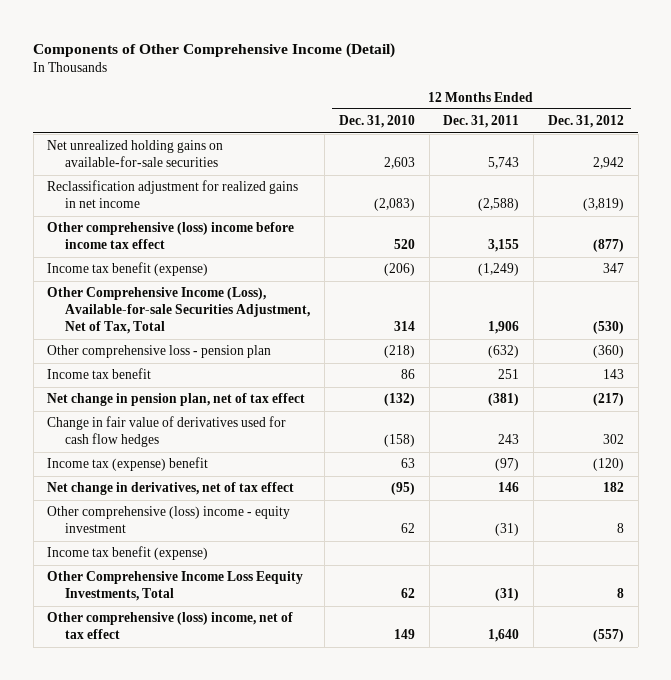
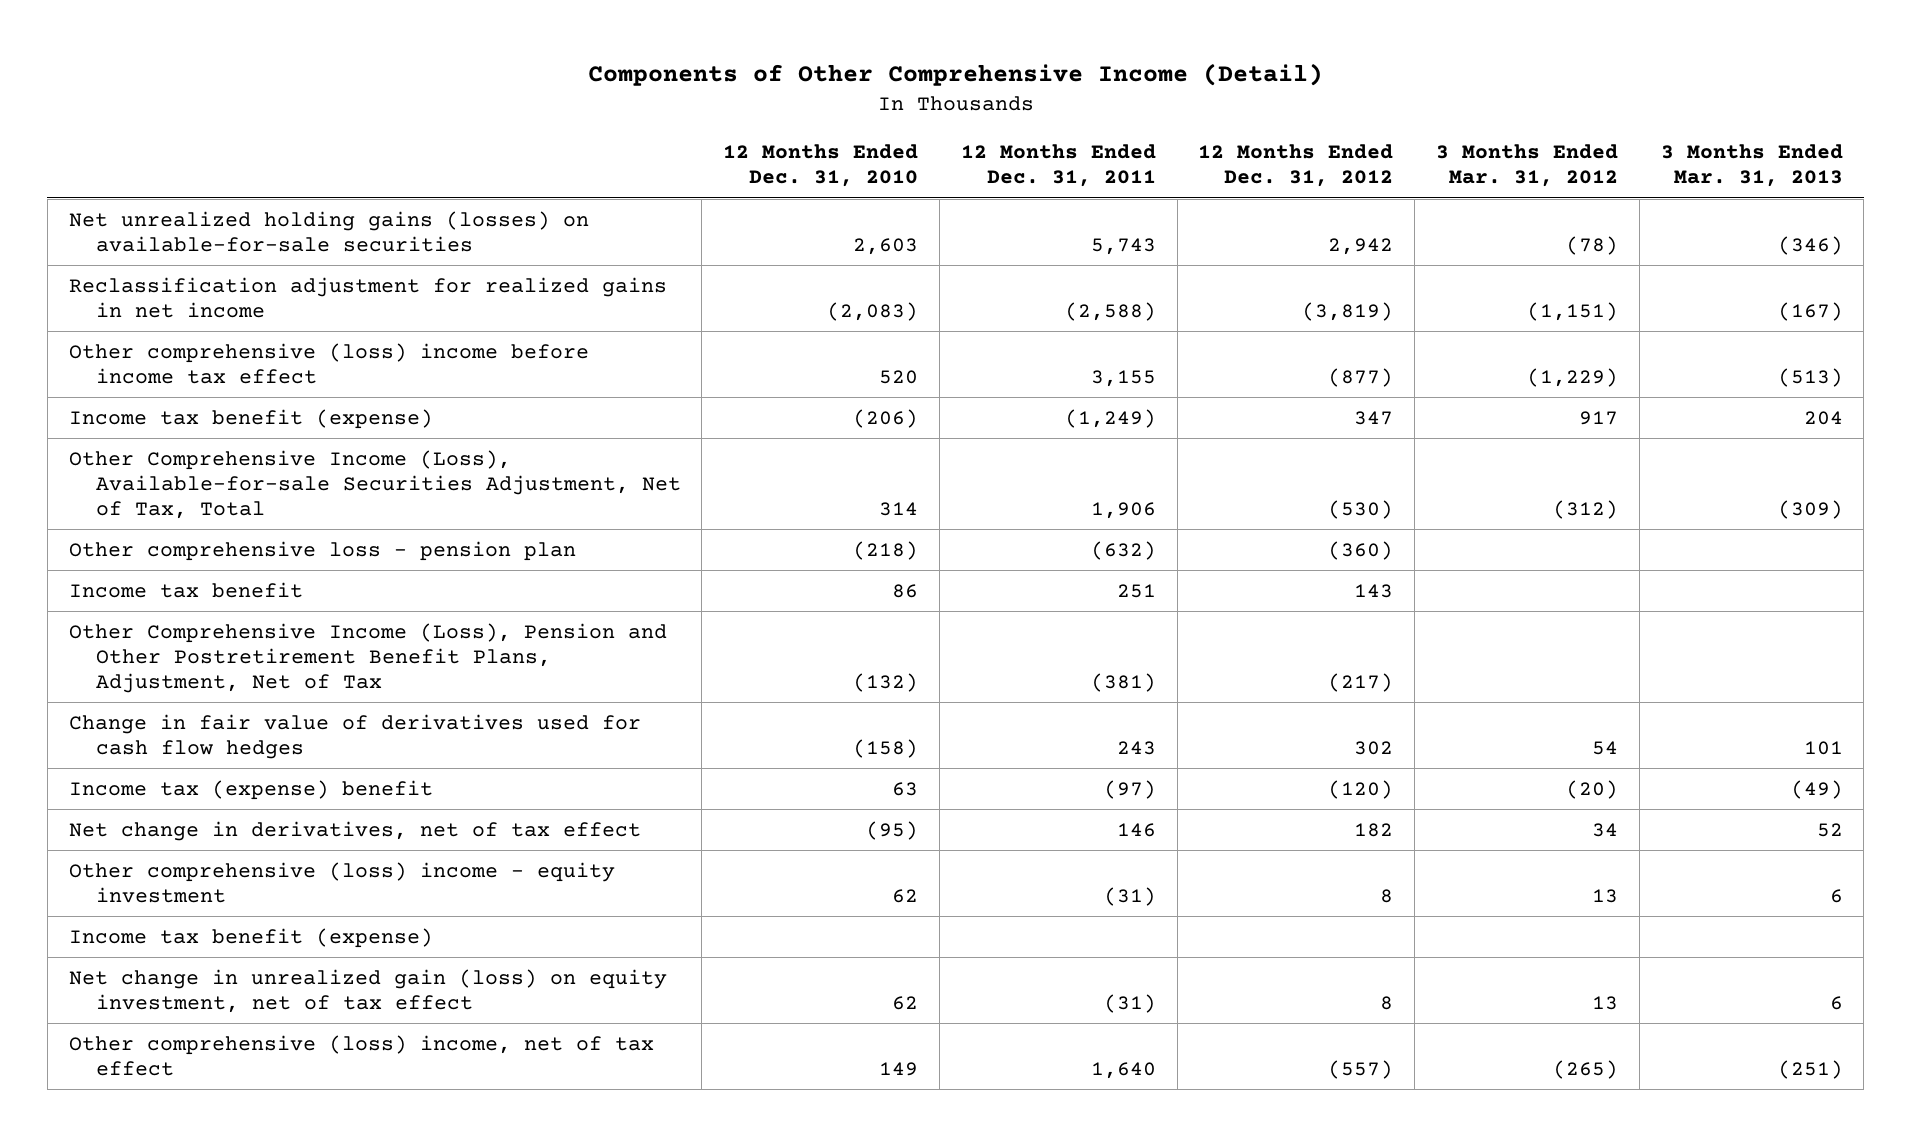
- | 12 Months Ended Dec. 31, 2010 | 12 Months Ended Dec. 31, 2011 | 12 Months Ended Dec. 31, 2012
+ | 12 Months Ended Dec. 31, 2010 | 12 Months Ended Dec. 31, 2011 | 12 Months Ended Dec. 31, 2012 | 3 Months Ended Mar. 31, 2012 | 3 Months Ended Mar. 31, 2013
- Net unrealized holding gains on available-for-sale securities | 2,603 | 5,743 | 2,942
+ Net unrealized holding gains (losses) on available-for-sale securities | 2,603 | 5,743 | 2,942 | (78) | (346)
- Net change in pension plan, net of tax effect | (132) | (381) | (217)
+ Other Comprehensive Income (Loss), Pension and Other Postretirement Benefit Plans, Adjustment, Net of Tax | (132) | (381) | (217) | |
- Other Comprehensive Income Loss Eequity Investments, Total | 62 | (31) | 8
+ Net change in unrealized gain (loss) on equity investment, net of tax effect | 62 | (31) | 8 | 13 | 6

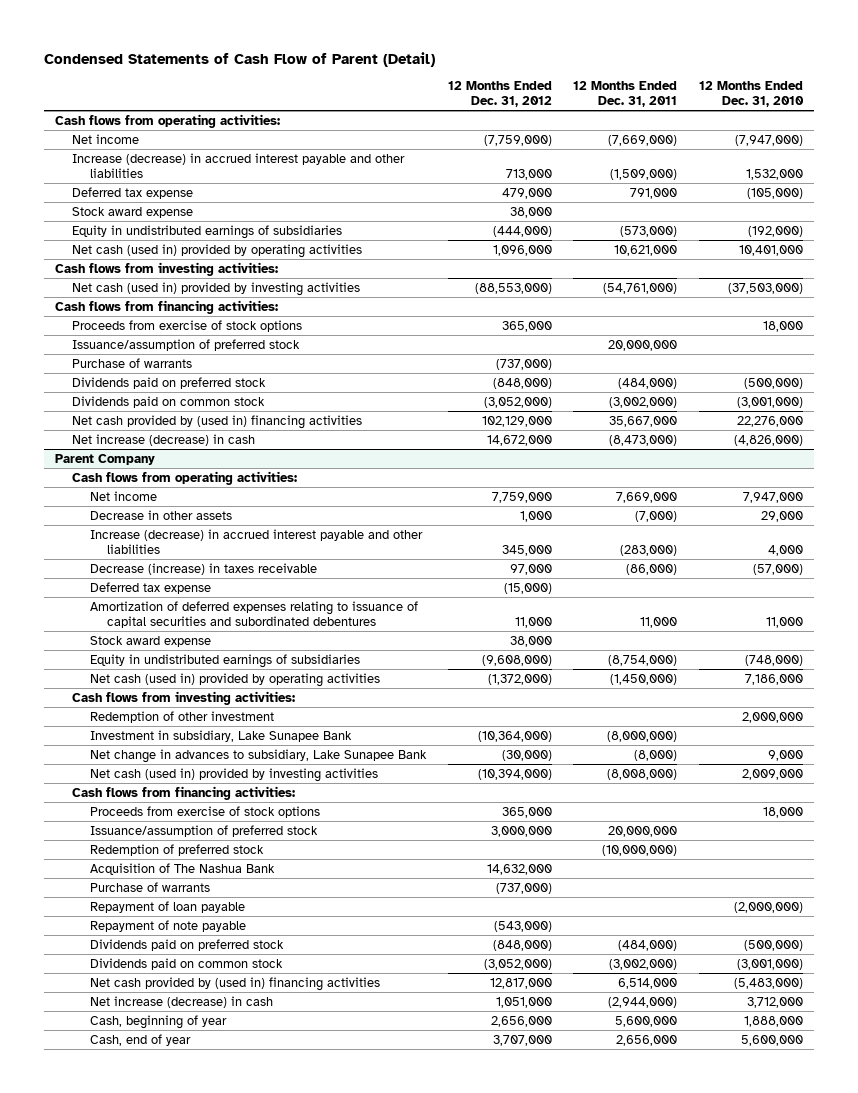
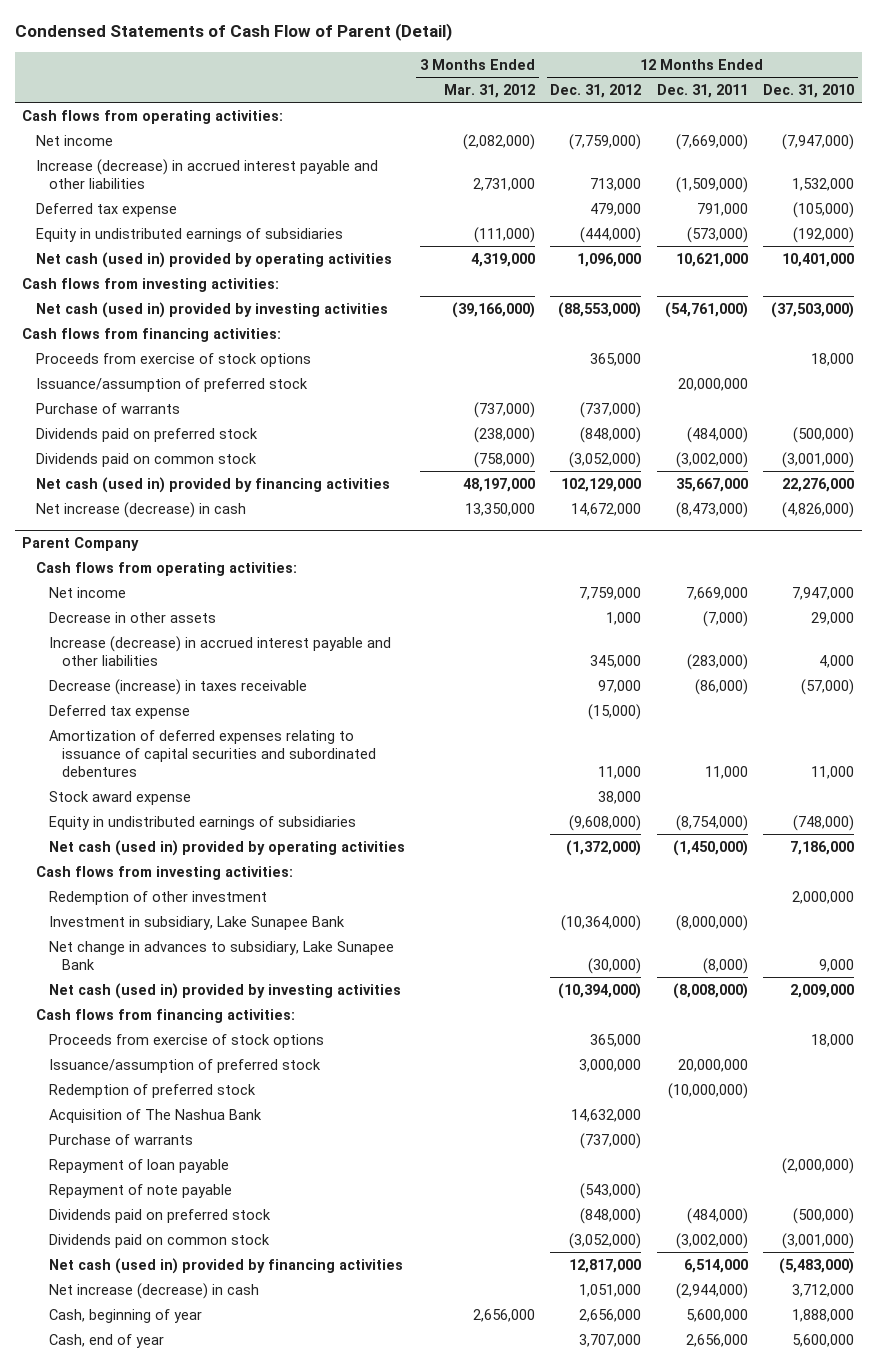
- | 12 Months Ended Dec. 31, 2012 | 12 Months Ended Dec. 31, 2011 | 12 Months Ended Dec. 31, 2010
+ | 3 Months Ended Mar. 31, 2012 | 12 Months Ended Dec. 31, 2012 | 12 Months Ended Dec. 31, 2011 | 12 Months Ended Dec. 31, 2010
- Stock award expense | 38,000 | |
- Net cash provided by (used in) financing activities | 102,129,000 | 35,667,000 | 22,276,000
+ Net cash (used in) provided by financing activities | 48,197,000 | 102,129,000 | 35,667,000 | 22,276,000
@ Parent Company
- Net cash provided by (used in) financing activities | 12,817,000 | 6,514,000 | (5,483,000)
+ Net cash (used in) provided by financing activities | | 12,817,000 | 6,514,000 | (5,483,000)

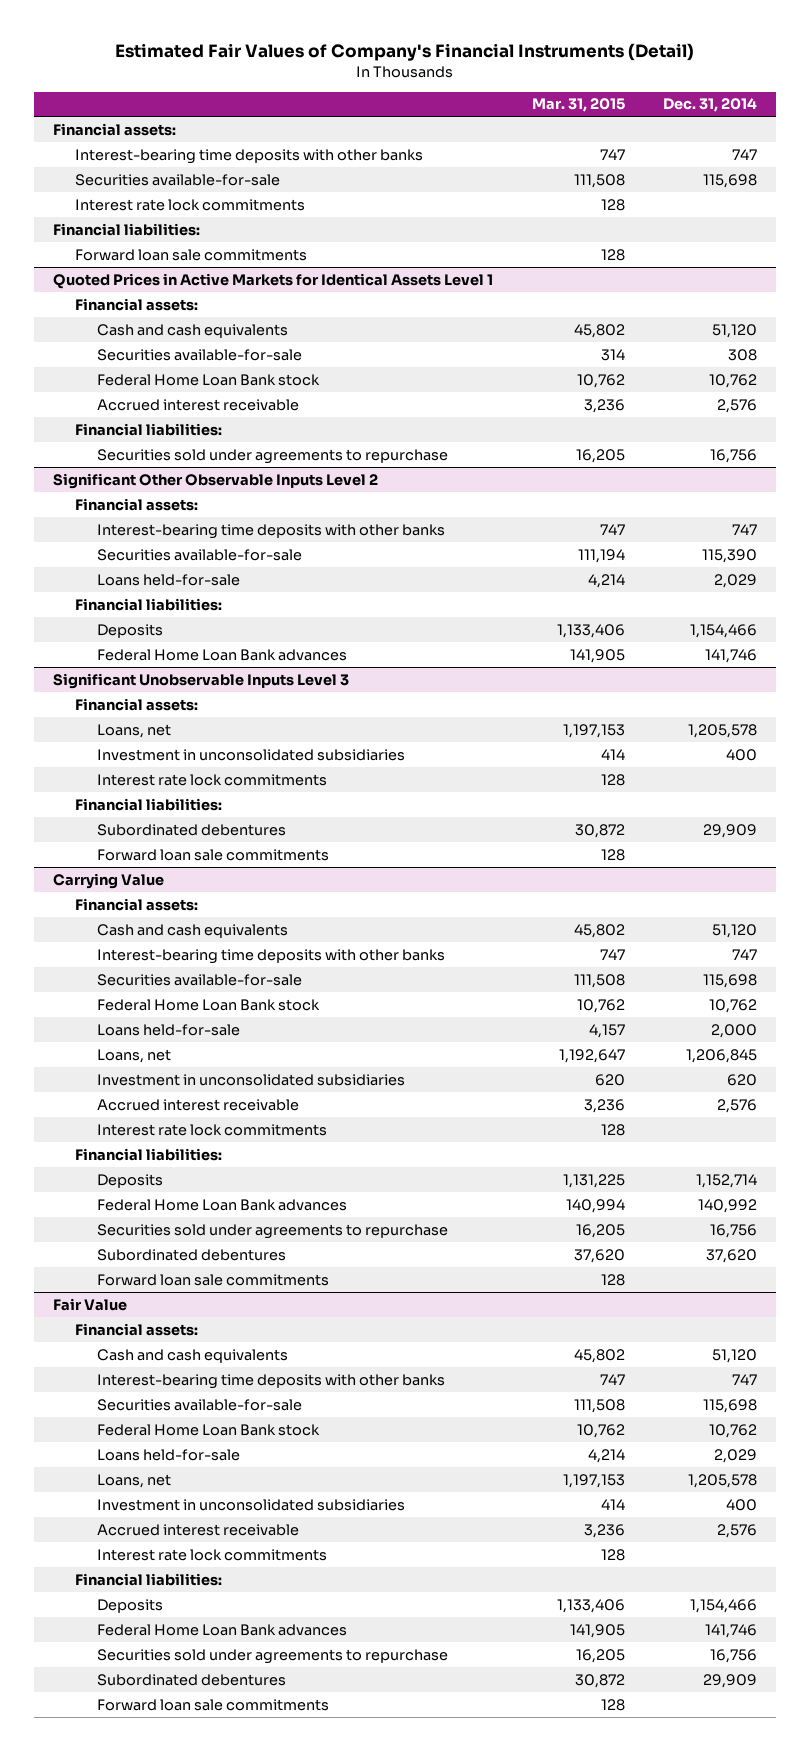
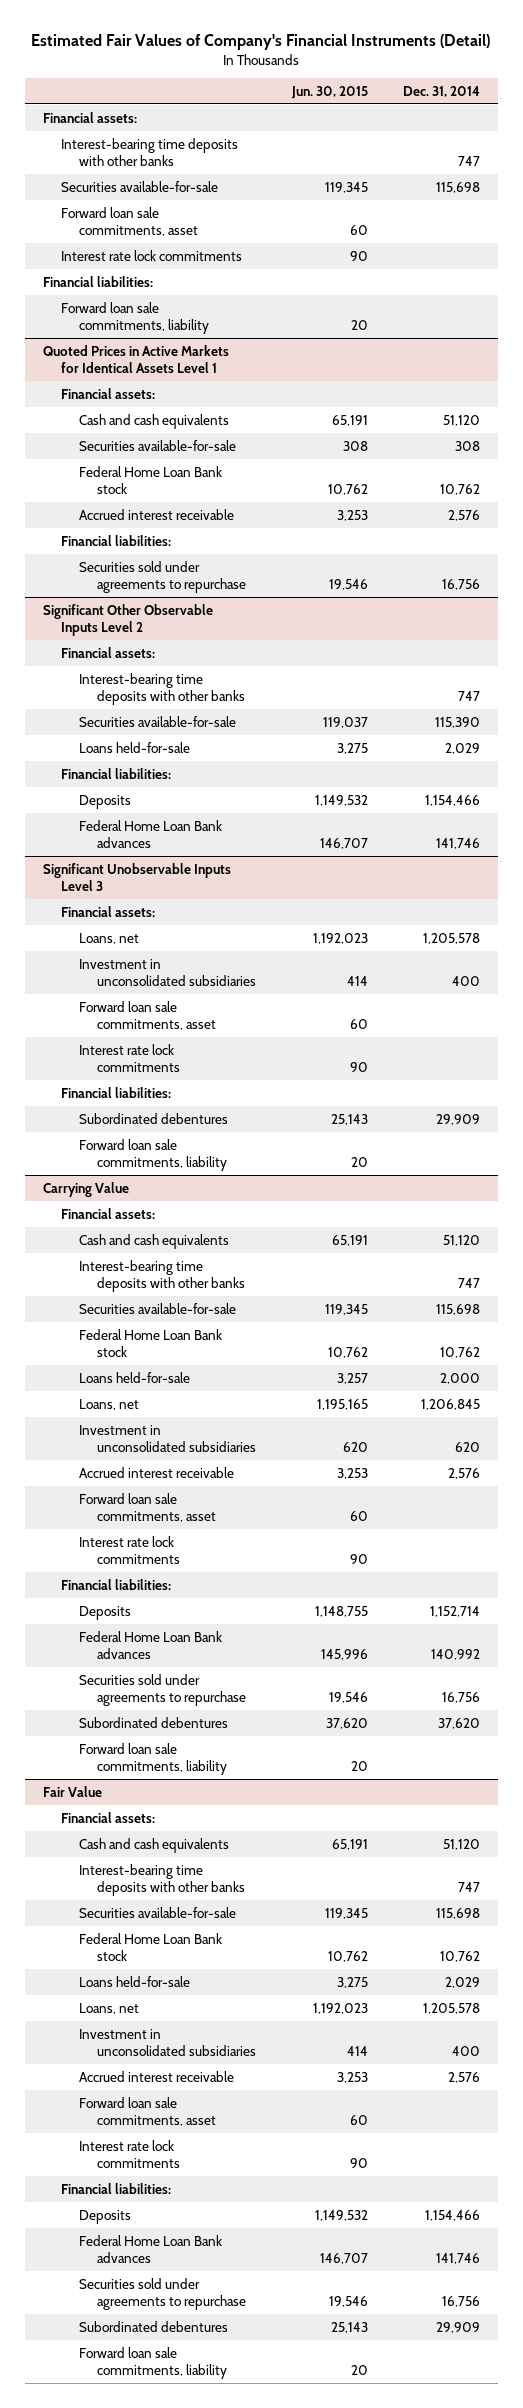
- | Mar. 31, 2015 | Dec. 31, 2014
+ | Jun. 30, 2015 | Dec. 31, 2014
+ Forward loan sale commitments, asset | 60 |
- Forward loan sale commitments | 128 |
+ Forward loan sale commitments, liability | 20 |
@ Significant Unobservable Inputs Level 3
+ Forward loan sale commitments, asset | 60 |
- Forward loan sale commitments | 128 |
+ Forward loan sale commitments, liability | 20 |
@ Carrying Value
+ Forward loan sale commitments, asset | 60 |
- Forward loan sale commitments | 128 |
+ Forward loan sale commitments, liability | 20 |
@ Fair Value
+ Forward loan sale commitments, asset | 60 |
- Forward loan sale commitments | 128 |
+ Forward loan sale commitments, liability | 20 |

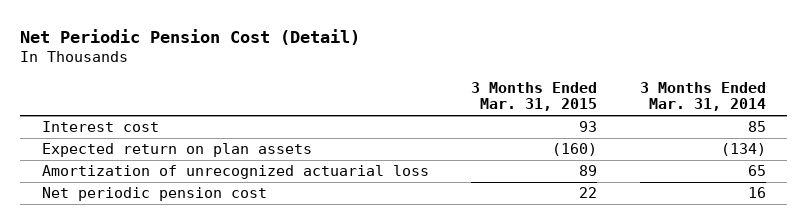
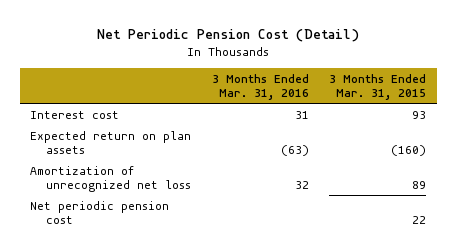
- | 3 Months Ended Mar. 31, 2015 | 3 Months Ended Mar. 31, 2014
+ | 3 Months Ended Mar. 31, 2016 | 3 Months Ended Mar. 31, 2015
- Amortization of unrecognized actuarial loss | 89 | 65
+ Amortization of unrecognized net loss | 32 | 89

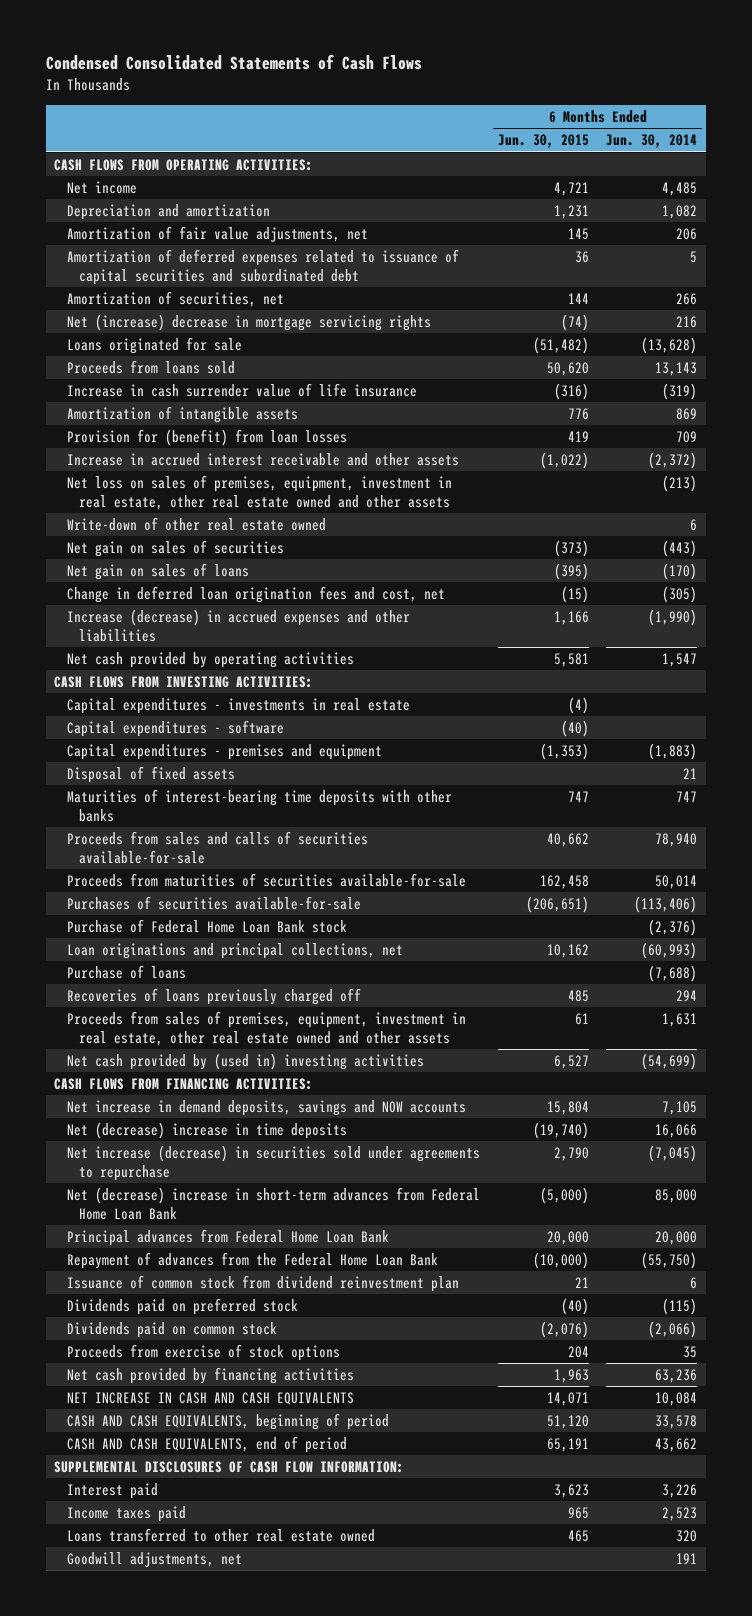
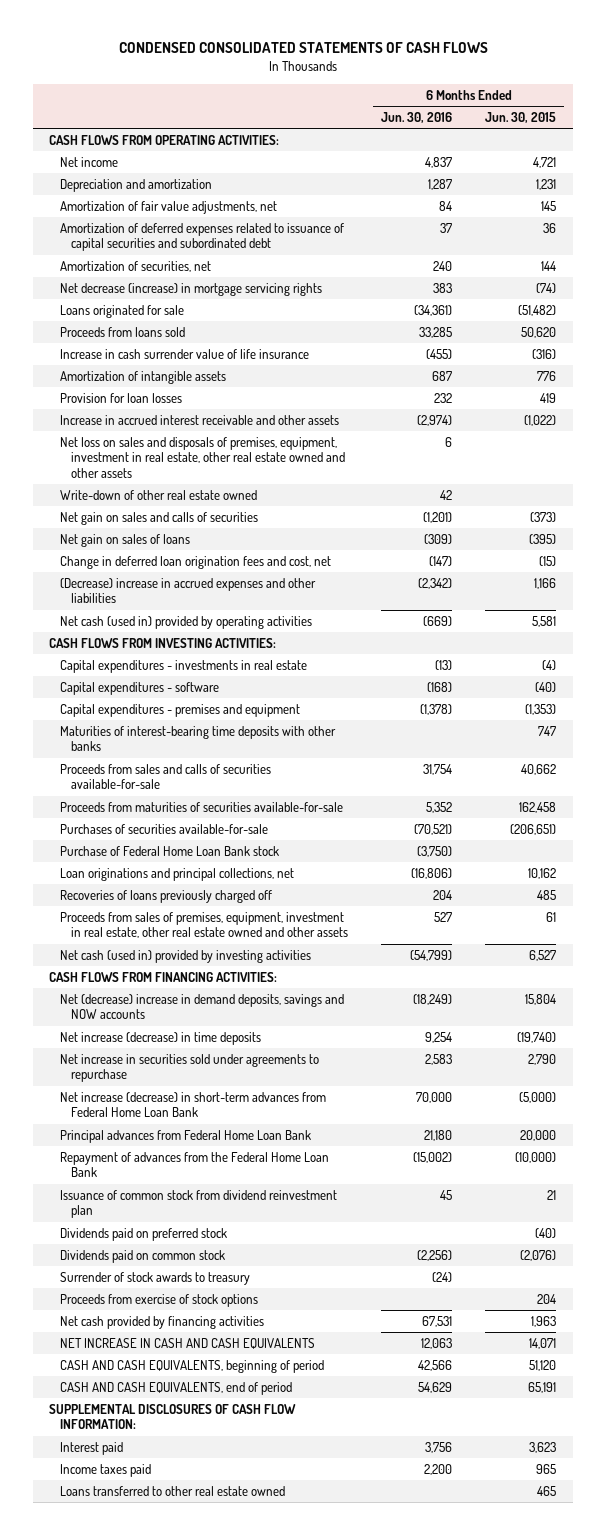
- Condensed Consolidated Statements of Cash Flows
+ CONDENSED CONSOLIDATED STATEMENTS OF CASH FLOWS
- | 6 Months Ended Jun. 30, 2015 | 6 Months Ended Jun. 30, 2014
+ | 6 Months Ended Jun. 30, 2016 | 6 Months Ended Jun. 30, 2015
- Net (increase) decrease in mortgage servicing rights | (74) | 216
+ Net decrease (increase) in mortgage servicing rights | 383 | (74)
- Provision for (benefit) from loan losses | 419 | 709
+ Provision for loan losses | 232 | 419
- Net loss on sales of premises, equipment, investment in real estate, other real estate owned and other assets | | (213)
+ Net loss on sales and disposals of premises, equipment, investment in real estate, other real estate owned and other assets | 6 |
- Net gain on sales of securities | (373) | (443)
+ Net gain on sales and calls of securities | (1,201) | (373)
- Increase (decrease) in accrued expenses and other liabilities | 1,166 | (1,990)
- Net cash provided by operating activities | 5,581 | 1,547
+ (Decrease) increase in accrued expenses and other liabilities | (2,342) | 1,166
+ Net cash (used in) provided by operating activities | (669) | 5,581
- Disposal of fixed assets | | 21
- Purchase of loans | | (7,688)
- Net cash provided by (used in) investing activities | 6,527 | (54,699)
+ Net cash (used in) provided by investing activities | (54,799) | 6,527
- Net increase in demand deposits, savings and NOW accounts | 15,804 | 7,105
- Net (decrease) increase in time deposits | (19,740) | 16,066
- Net increase (decrease) in securities sold under agreements to repurchase | 2,790 | (7,045)
- Net (decrease) increase in short-term advances from Federal Home Loan Bank | (5,000) | 85,000
+ Net (decrease) increase in demand deposits, savings and NOW accounts | (18,249) | 15,804
+ Net increase (decrease) in time deposits | 9,254 | (19,740)
+ Net increase in securities sold under agreements to repurchase | 2,583 | 2,790
+ Net increase (decrease) in short-term advances from Federal Home Loan Bank | 70,000 | (5,000)
+ Surrender of stock awards to treasury | (24) |
- Goodwill adjustments, net | | 191

